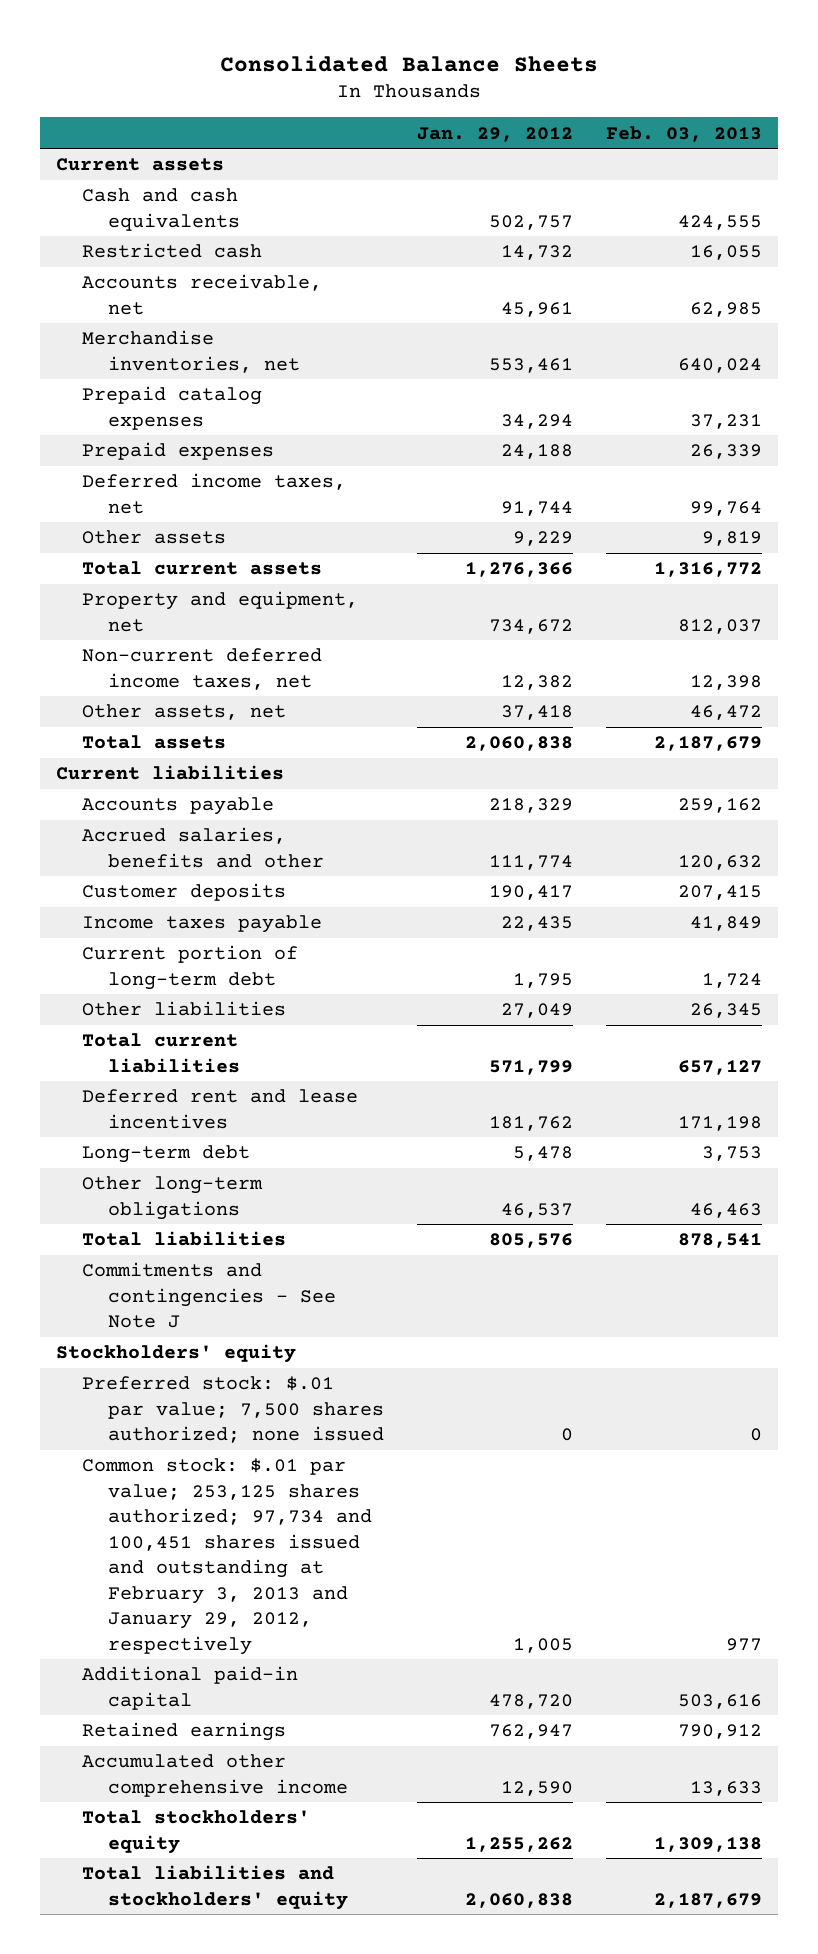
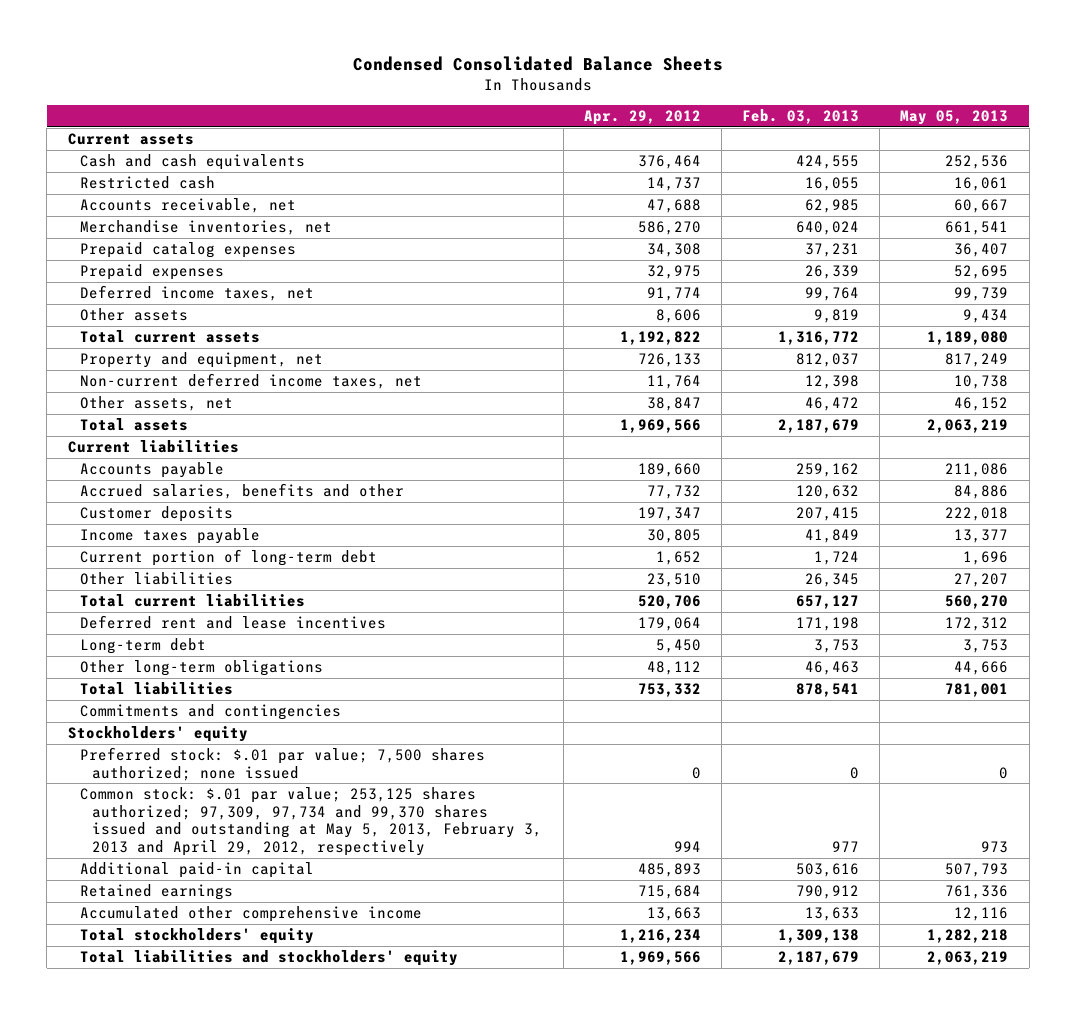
- Consolidated Balance Sheets
+ Condensed Consolidated Balance Sheets
- | Jan. 29, 2012 | Feb. 03, 2013
+ | Apr. 29, 2012 | Feb. 03, 2013 | May 05, 2013
- Commitments and contingencies - See Note J
+ Commitments and contingencies
- Common stock: $.01 par value; 253,125 shares authorized; 97,734 and 100,451 shares issued and outstanding at February 3, 2013 and January 29, 2012, respectively | 1,005 | 977
+ Common stock: $.01 par value; 253,125 shares authorized; 97,309, 97,734 and 99,370 shares issued and outstanding at May 5, 2013, February 3, 2013 and April 29, 2012, respectively | 994 | 977 | 973

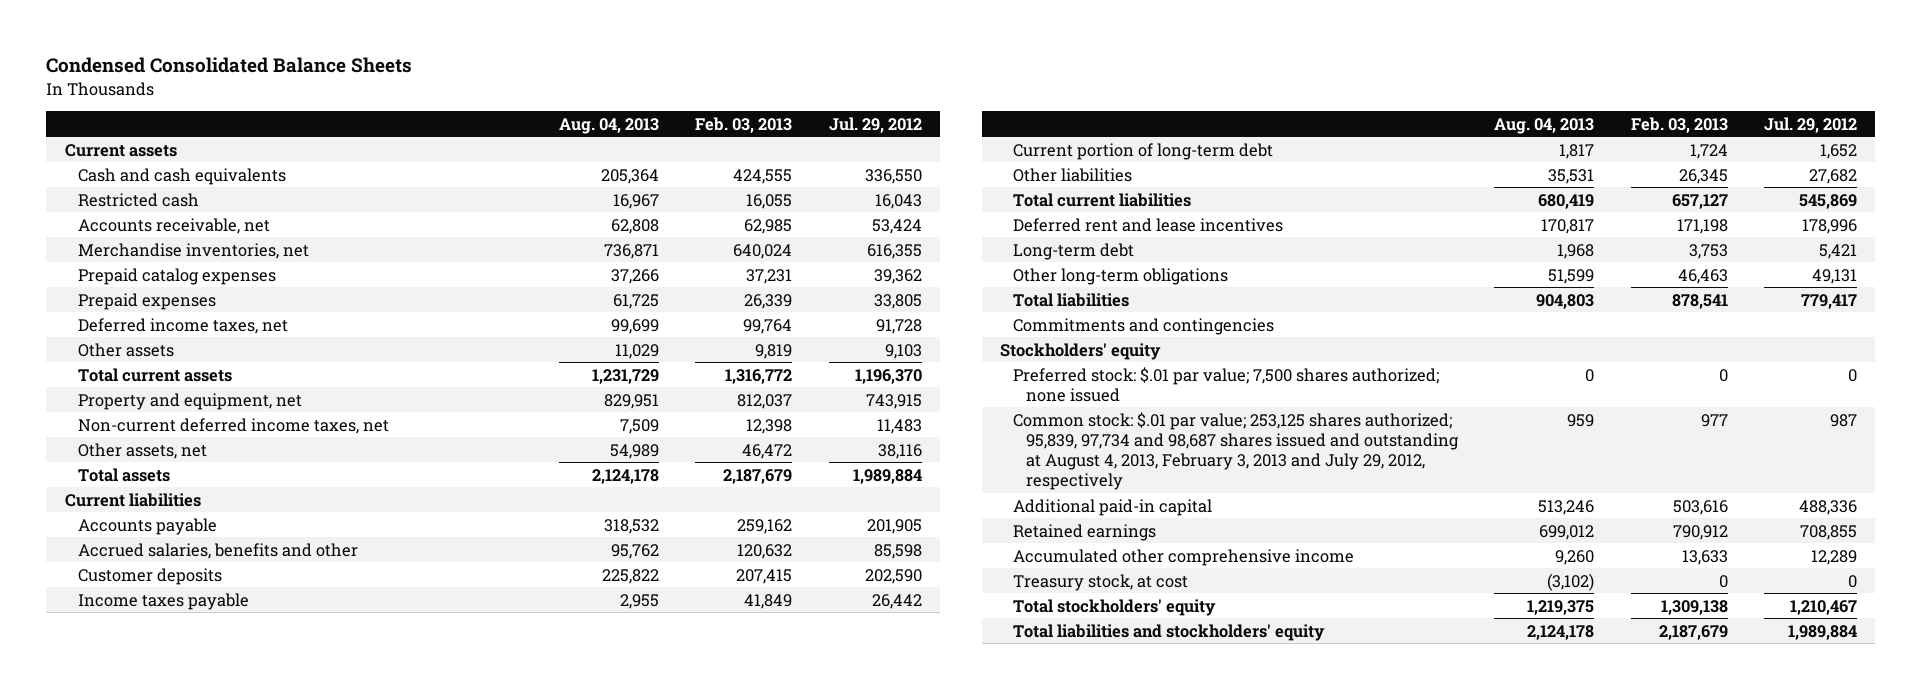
- | Apr. 29, 2012 | Feb. 03, 2013 | May 05, 2013
+ | Aug. 04, 2013 | Feb. 03, 2013 | Jul. 29, 2012
- Common stock: $.01 par value; 253,125 shares authorized; 97,309, 97,734 and 99,370 shares issued and outstanding at May 5, 2013, February 3, 2013 and April 29, 2012, respectively | 994 | 977 | 973
+ Common stock: $.01 par value; 253,125 shares authorized; 95,839, 97,734 and 98,687 shares issued and outstanding at August 4, 2013, February 3, 2013 and July 29, 2012, respectively | 959 | 977 | 987
+ Treasury stock, at cost | (3,102) | 0 | 0

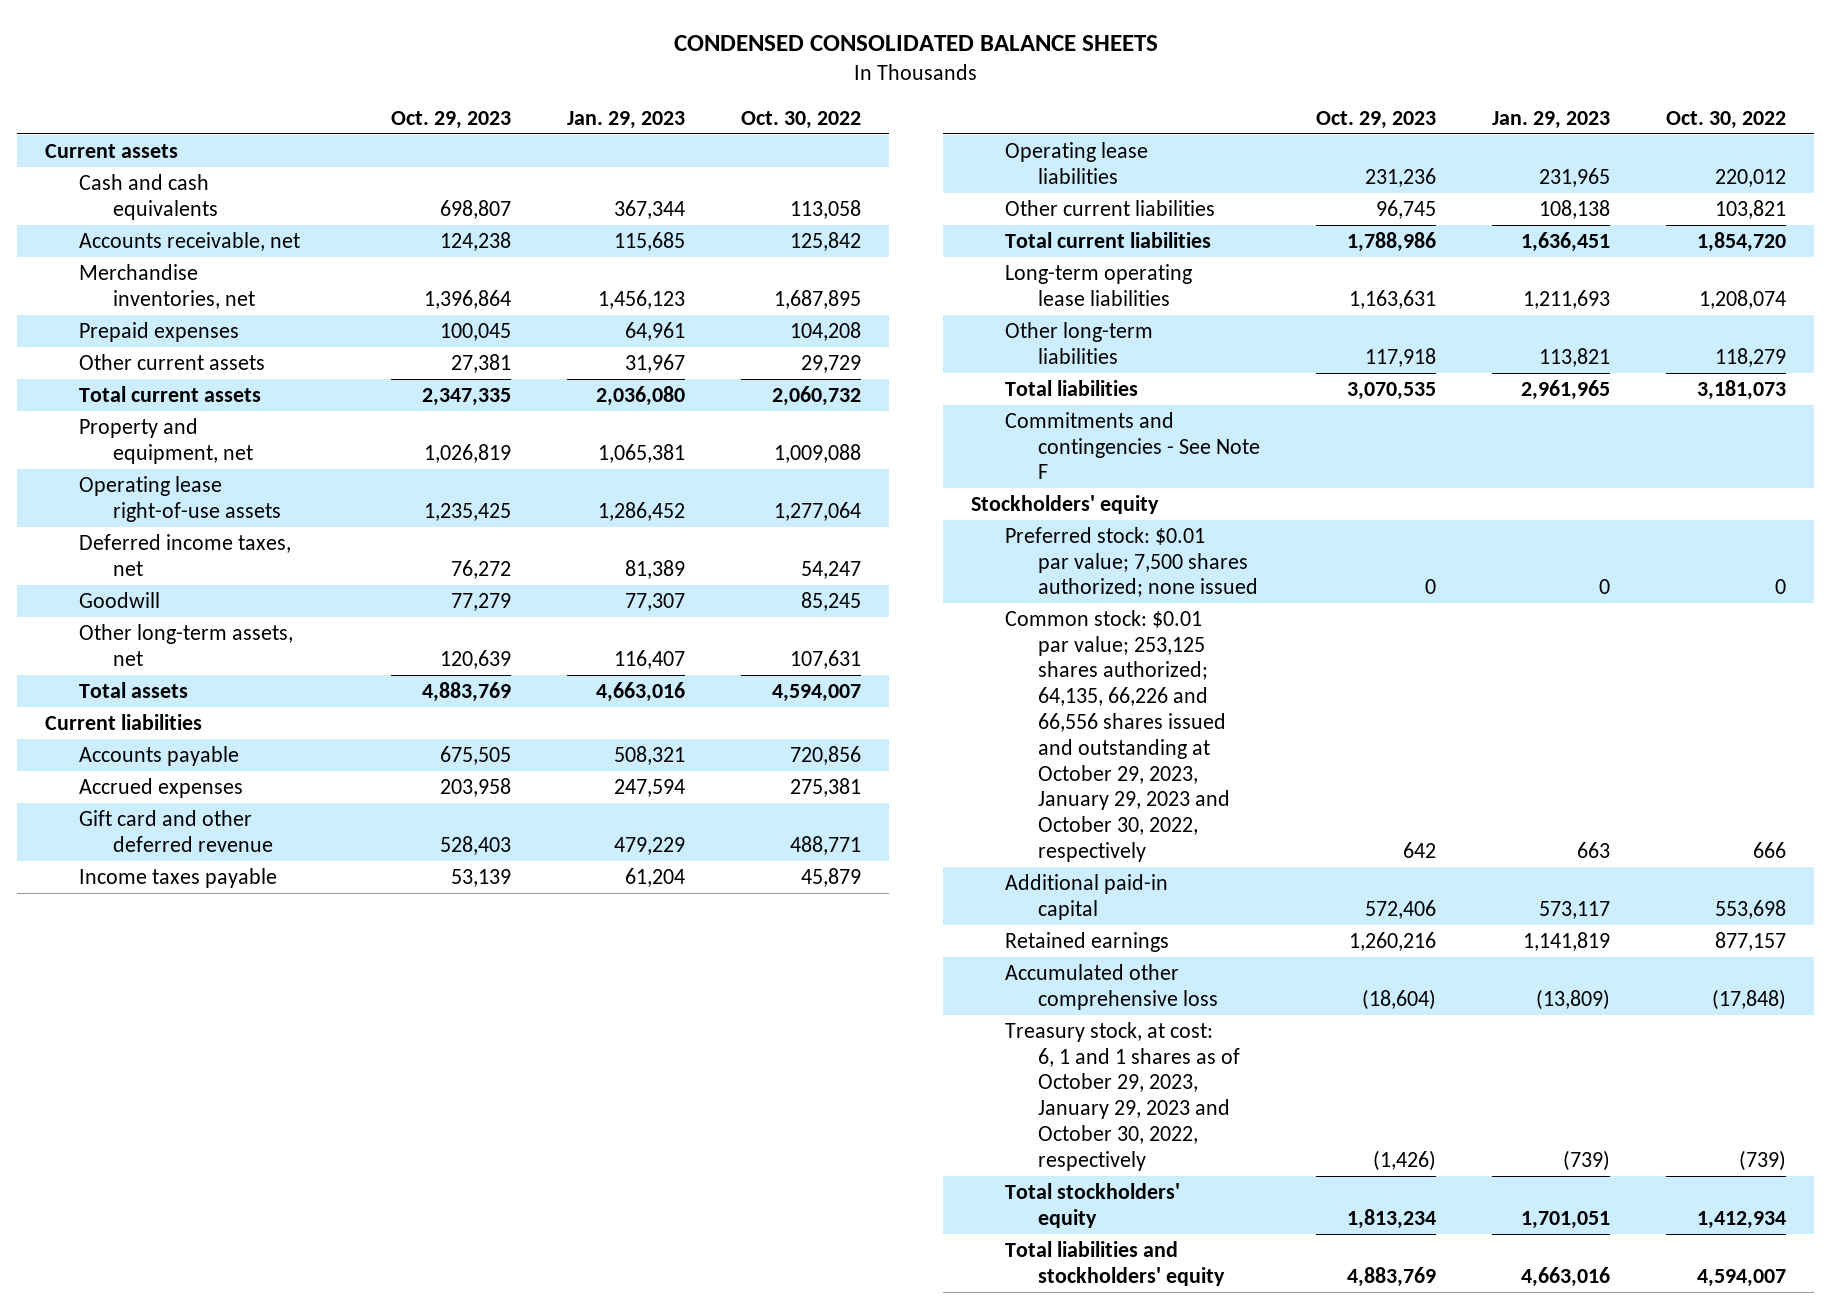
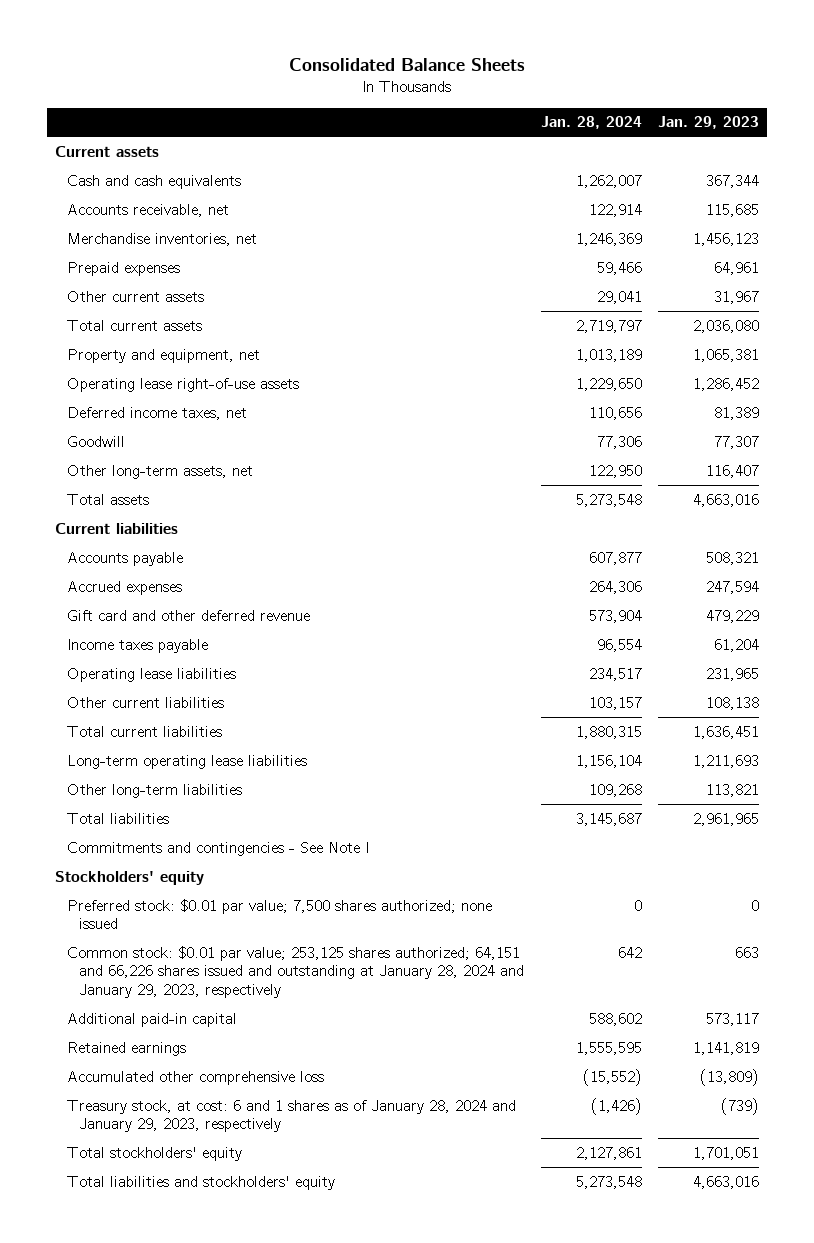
- CONDENSED CONSOLIDATED BALANCE SHEETS
+ Consolidated Balance Sheets
- | Oct. 29, 2023 | Jan. 29, 2023 | Oct. 30, 2022
+ | Jan. 28, 2024 | Jan. 29, 2023
- Commitments and contingencies - See Note F
+ Commitments and contingencies - See Note I
- Common stock: $0.01 par value; 253,125 shares authorized; 64,135, 66,226 and 66,556 shares issued and outstanding at October 29, 2023, January 29, 2023 and October 30, 2022, respectively | 642 | 663 | 666
+ Common stock: $0.01 par value; 253,125 shares authorized; 64,151 and 66,226 shares issued and outstanding at January 28, 2024 and January 29, 2023, respectively | 642 | 663
- Treasury stock, at cost: 6, 1 and 1 shares as of October 29, 2023, January 29, 2023 and October 30, 2022, respectively | (1,426) | (739) | (739)
+ Treasury stock, at cost: 6 and 1 shares as of January 28, 2024 and January 29, 2023, respectively | (1,426) | (739)

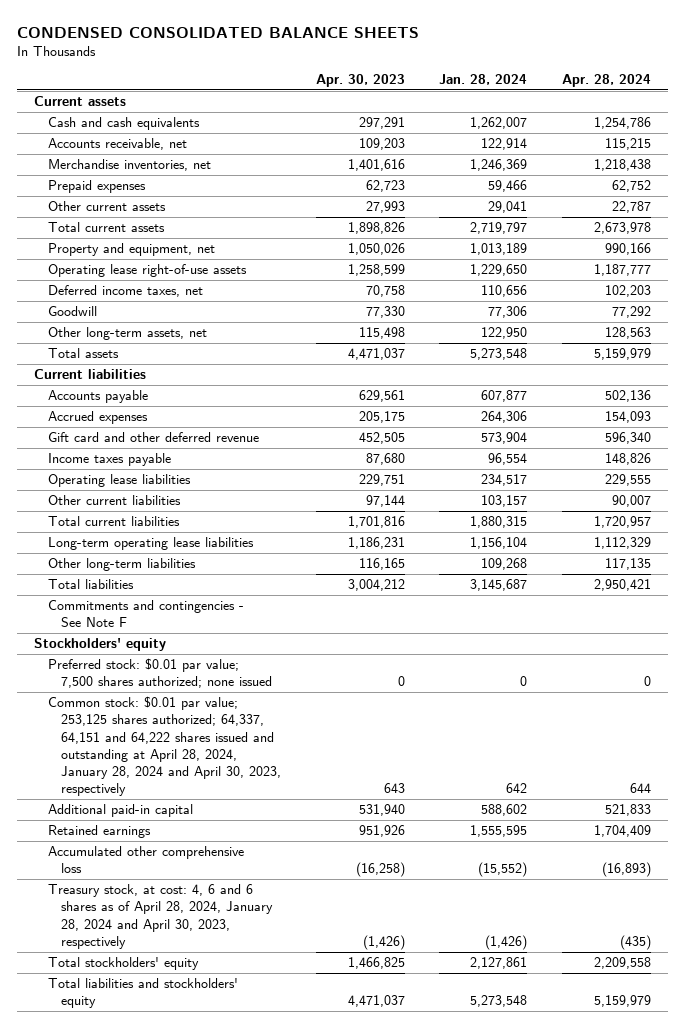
- Consolidated Balance Sheets
+ CONDENSED CONSOLIDATED BALANCE SHEETS
- | Jan. 28, 2024 | Jan. 29, 2023
+ | Apr. 30, 2023 | Jan. 28, 2024 | Apr. 28, 2024
- Commitments and contingencies - See Note I
+ Commitments and contingencies - See Note F
- Common stock: $0.01 par value; 253,125 shares authorized; 64,151 and 66,226 shares issued and outstanding at January 28, 2024 and January 29, 2023, respectively | 642 | 663
+ Common stock: $0.01 par value; 253,125 shares authorized; 64,337, 64,151 and 64,222 shares issued and outstanding at April 28, 2024, January 28, 2024 and April 30, 2023, respectively | 643 | 642 | 644
- Treasury stock, at cost: 6 and 1 shares as of January 28, 2024 and January 29, 2023, respectively | (1,426) | (739)
+ Treasury stock, at cost: 4, 6 and 6 shares as of April 28, 2024, January 28, 2024 and April 30, 2023, respectively | (1,426) | (1,426) | (435)

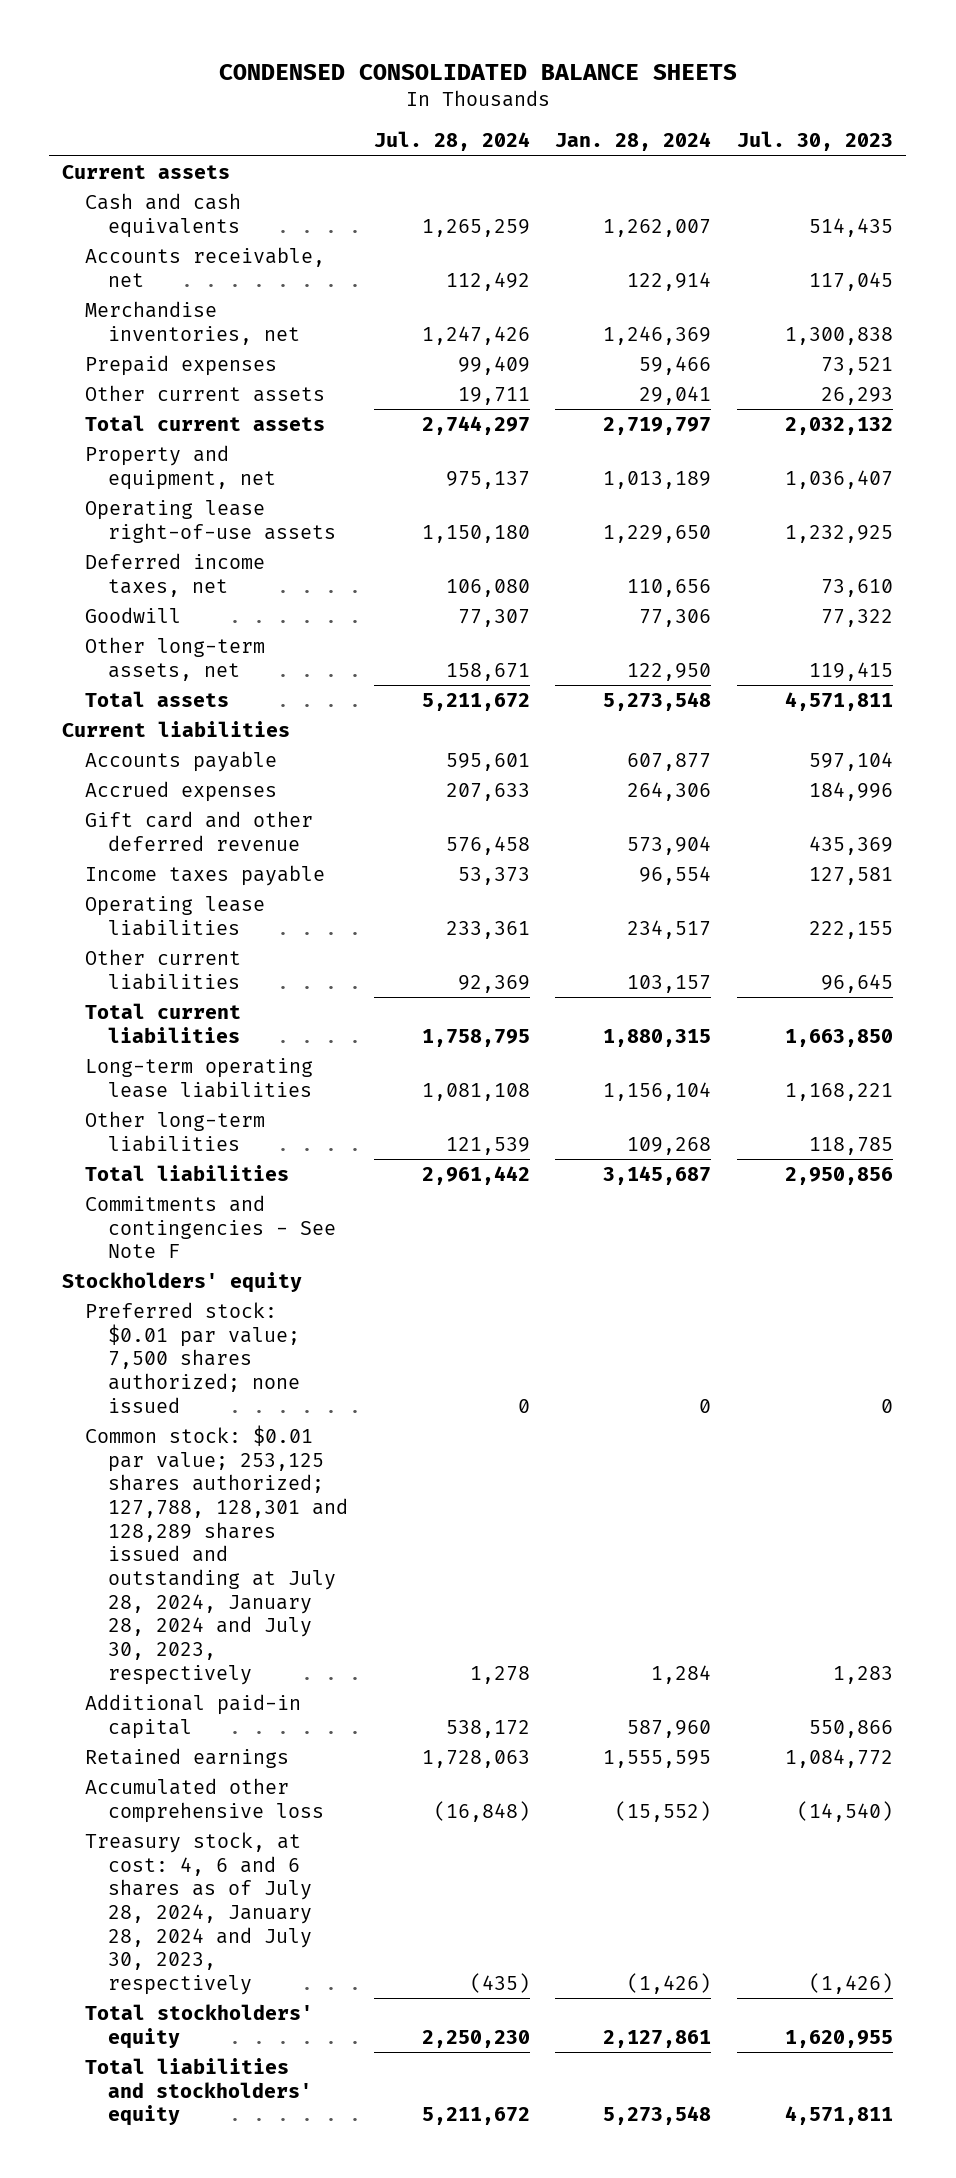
- | Apr. 30, 2023 | Jan. 28, 2024 | Apr. 28, 2024
+ | Jul. 28, 2024 | Jan. 28, 2024 | Jul. 30, 2023
- Common stock: $0.01 par value; 253,125 shares authorized; 64,337, 64,151 and 64,222 shares issued and outstanding at April 28, 2024, January 28, 2024 and April 30, 2023, respectively | 643 | 642 | 644
- Additional paid-in capital | 531,940 | 588,602 | 521,833
+ Common stock: $0.01 par value; 253,125 shares authorized; 127,788, 128,301 and 128,289 shares issued and outstanding at July 28, 2024, January 28, 2024 and July 30, 2023, respectively | 1,278 | 1,284 | 1,283
+ Additional paid-in capital | 538,172 | 587,960 | 550,866
- Treasury stock, at cost: 4, 6 and 6 shares as of April 28, 2024, January 28, 2024 and April 30, 2023, respectively | (1,426) | (1,426) | (435)
+ Treasury stock, at cost: 4, 6 and 6 shares as of July 28, 2024, January 28, 2024 and July 30, 2023, respectively | (435) | (1,426) | (1,426)

